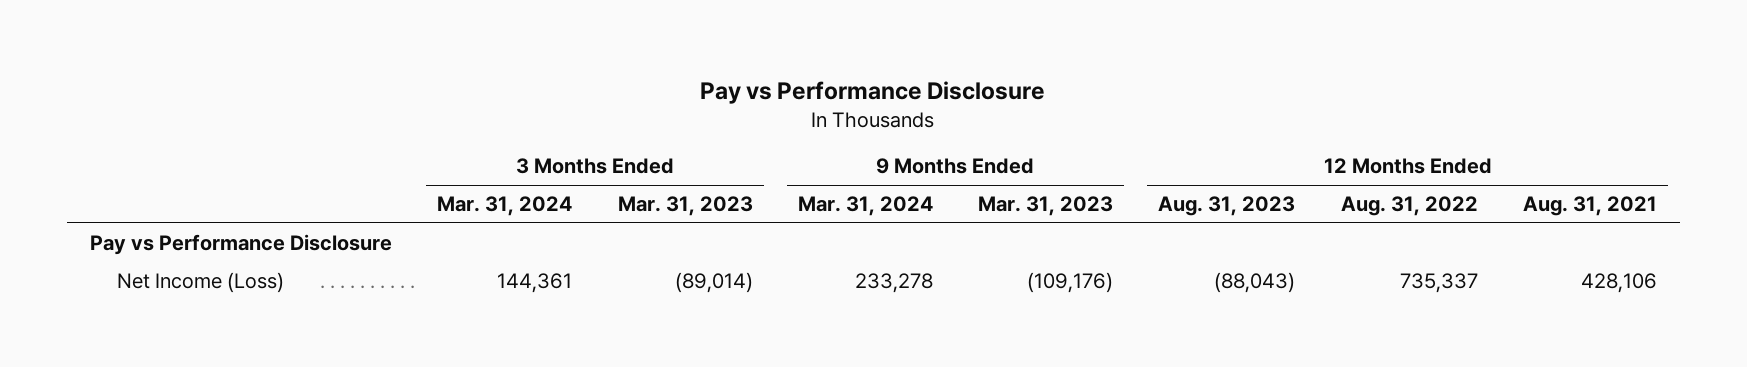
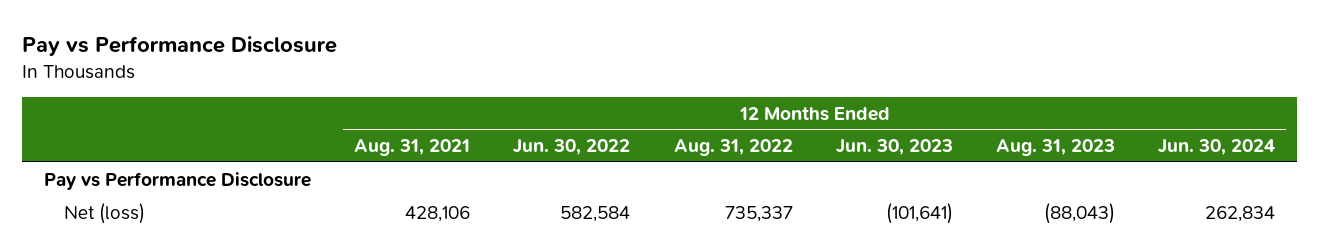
- | 3 Months Ended Mar. 31, 2024 | 3 Months Ended Mar. 31, 2023 | 9 Months Ended Mar. 31, 2024 | 9 Months Ended Mar. 31, 2023 | 12 Months Ended Aug. 31, 2023 | 12 Months Ended Aug. 31, 2022 | 12 Months Ended Aug. 31, 2021
+ | 12 Months Ended Aug. 31, 2021 | 12 Months Ended Jun. 30, 2022 | 12 Months Ended Aug. 31, 2022 | 12 Months Ended Jun. 30, 2023 | 12 Months Ended Aug. 31, 2023 | 12 Months Ended Jun. 30, 2024
- Net Income (Loss) | 144,361 | (89,014) | 233,278 | (109,176) | (88,043) | 735,337 | 428,106
+ Net (loss) | 428,106 | 582,584 | 735,337 | (101,641) | (88,043) | 262,834

